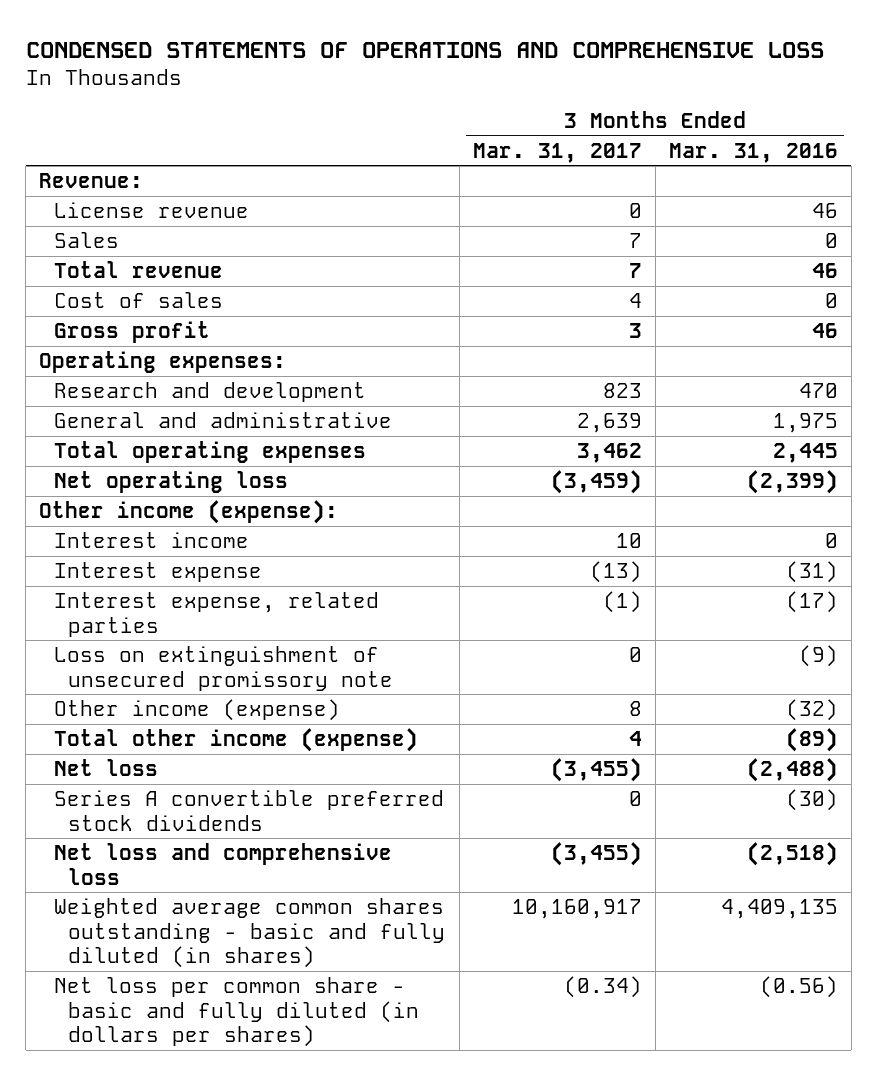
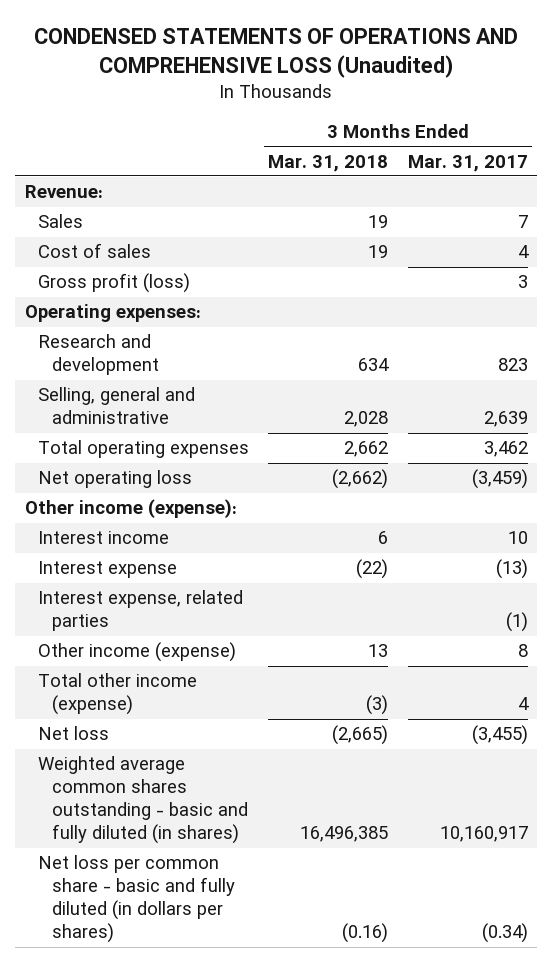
- CONDENSED STATEMENTS OF OPERATIONS AND COMPREHENSIVE LOSS
+ CONDENSED STATEMENTS OF OPERATIONS AND COMPREHENSIVE LOSS (Unaudited)
- | 3 Months Ended Mar. 31, 2017 | 3 Months Ended Mar. 31, 2016
+ | 3 Months Ended Mar. 31, 2018 | 3 Months Ended Mar. 31, 2017
- License revenue | 0 | 46
- Total revenue | 7 | 46
- Gross profit | 3 | 46
+ Gross profit (loss) | | 3
- General and administrative | 2,639 | 1,975
+ Selling, general and administrative | 2,028 | 2,639
- Loss on extinguishment of unsecured promissory note | 0 | (9)
- Series A convertible preferred stock dividends | 0 | (30)
- Net loss and comprehensive loss | (3,455) | (2,518)

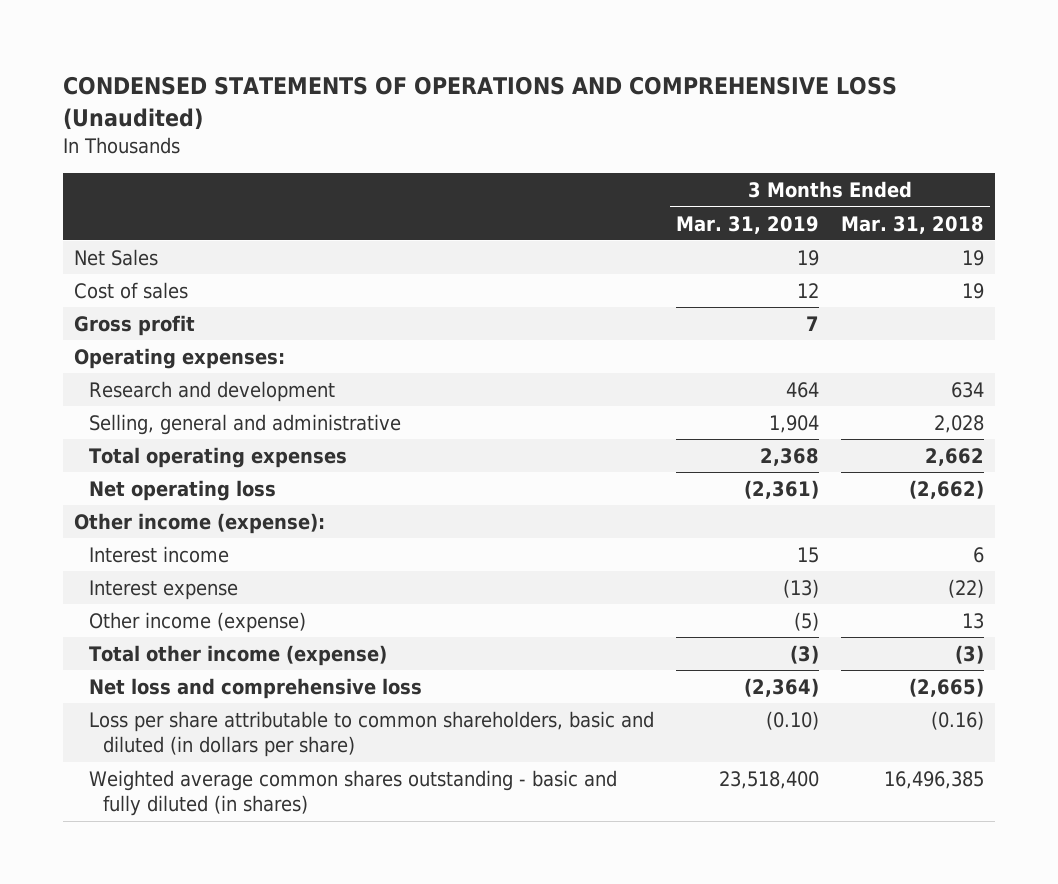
- | 3 Months Ended Mar. 31, 2018 | 3 Months Ended Mar. 31, 2017
+ | 3 Months Ended Mar. 31, 2019 | 3 Months Ended Mar. 31, 2018
- Revenue:
- Sales | 19 | 7
+ Net Sales | 19 | 19
- Gross profit (loss) | | 3
+ Gross profit | 7 |
- Interest expense, related parties | | (1)
- Net loss | (2,665) | (3,455)
+ Net loss and comprehensive loss | (2,364) | (2,665)
+ Loss per share attributable to common shareholders, basic and diluted (in dollars per share) | (0.10) | (0.16)
- Net loss per common share - basic and fully diluted (in dollars per shares) | (0.16) | (0.34)

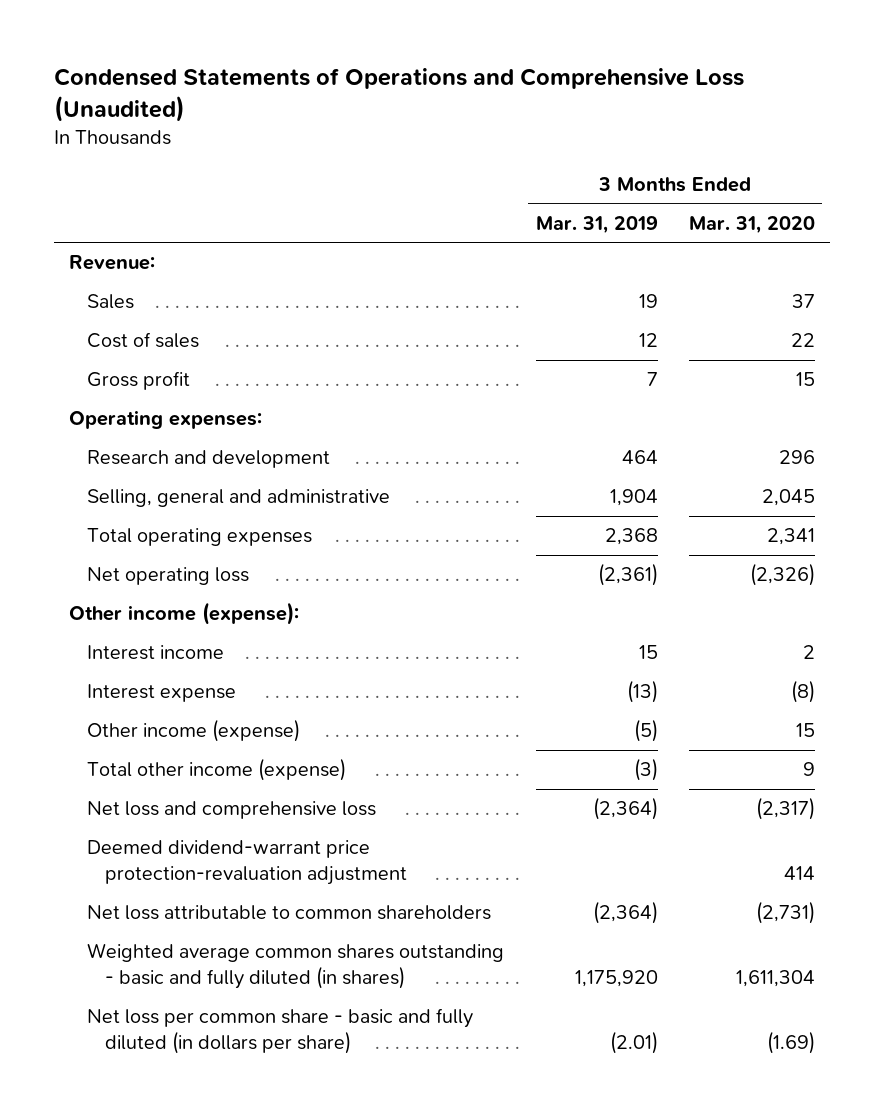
- CONDENSED STATEMENTS OF OPERATIONS AND COMPREHENSIVE LOSS (Unaudited)
+ Condensed Statements of Operations and Comprehensive Loss (Unaudited)
- | 3 Months Ended Mar. 31, 2019 | 3 Months Ended Mar. 31, 2018
+ | 3 Months Ended Mar. 31, 2019 | 3 Months Ended Mar. 31, 2020
- Net Sales | 19 | 19
+ Revenue:
+ Sales | 19 | 37
- Loss per share attributable to common shareholders, basic and diluted (in dollars per share) | (0.10) | (0.16)
- Weighted average common shares outstanding - basic and fully diluted (in shares) | 23,518,400 | 16,496,385
+ Deemed dividend-warrant price protection-revaluation adjustment | | 414
+ Net loss attributable to common shareholders | (2,364) | (2,731)
+ Weighted average common shares outstanding - basic and fully diluted (in shares) | 1,175,920 | 1,611,304
+ Net loss per common share - basic and fully diluted (in dollars per share) | (2.01) | (1.69)

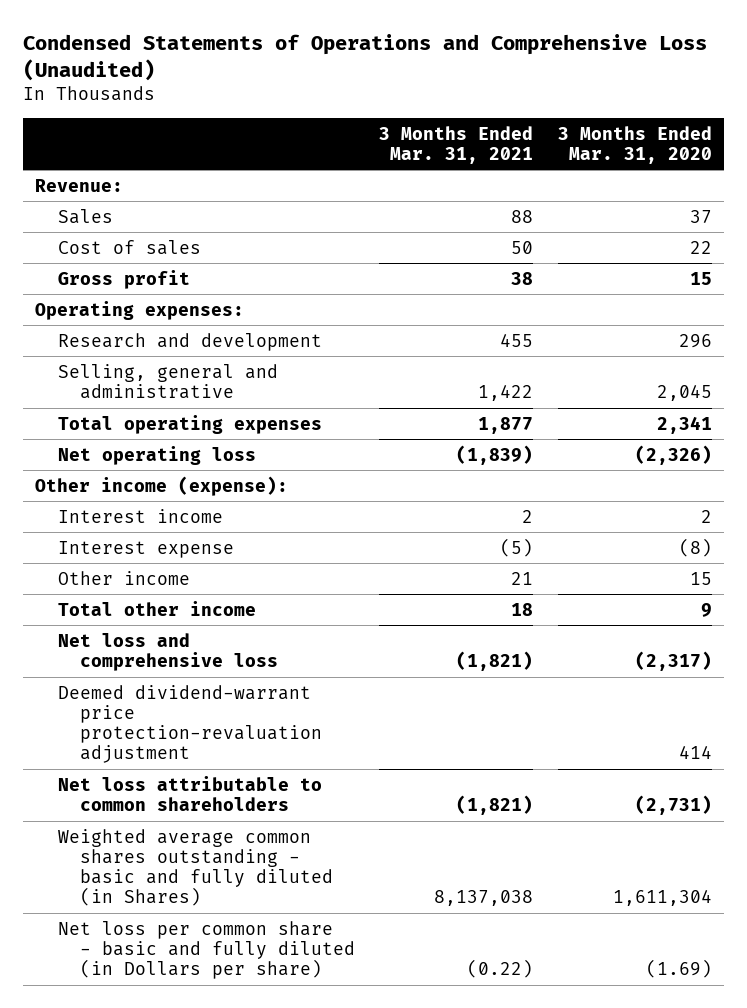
- | 3 Months Ended Mar. 31, 2019 | 3 Months Ended Mar. 31, 2020
+ | 3 Months Ended Mar. 31, 2021 | 3 Months Ended Mar. 31, 2020
- Other income (expense) | (5) | 15
- Total other income (expense) | (3) | 9
+ Other income | 21 | 15
+ Total other income | 18 | 9
- Weighted average common shares outstanding - basic and fully diluted (in shares) | 1,175,920 | 1,611,304
- Net loss per common share - basic and fully diluted (in dollars per share) | (2.01) | (1.69)
+ Weighted average common shares outstanding - basic and fully diluted (in Shares) | 8,137,038 | 1,611,304
+ Net loss per common share - basic and fully diluted (in Dollars per share) | (0.22) | (1.69)

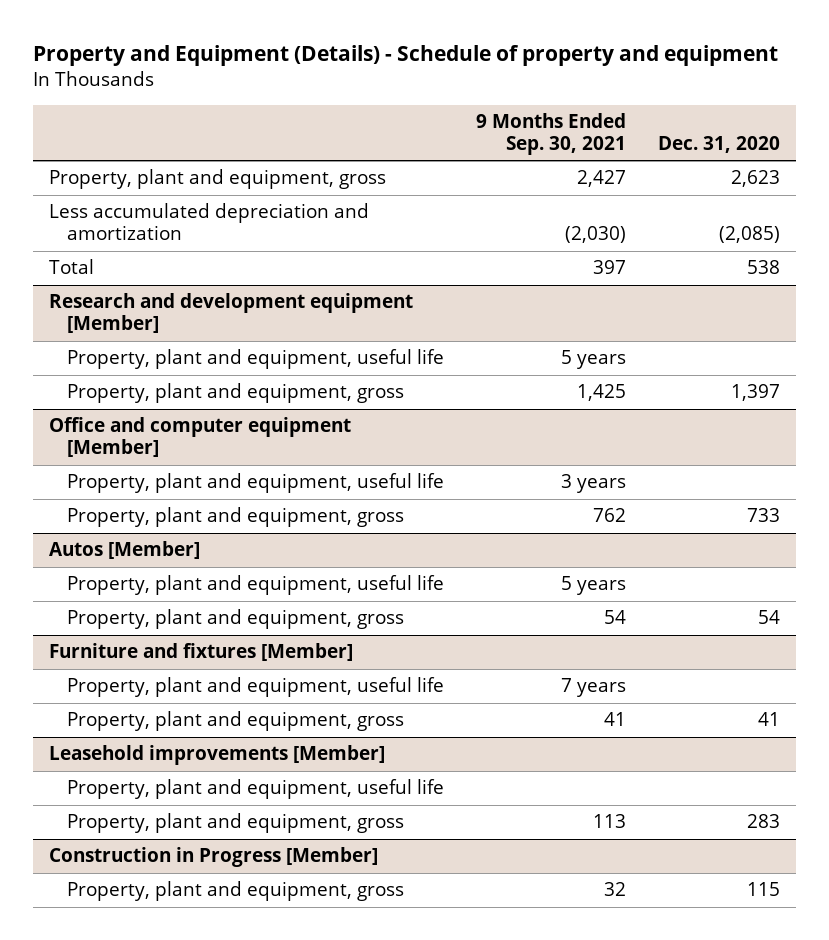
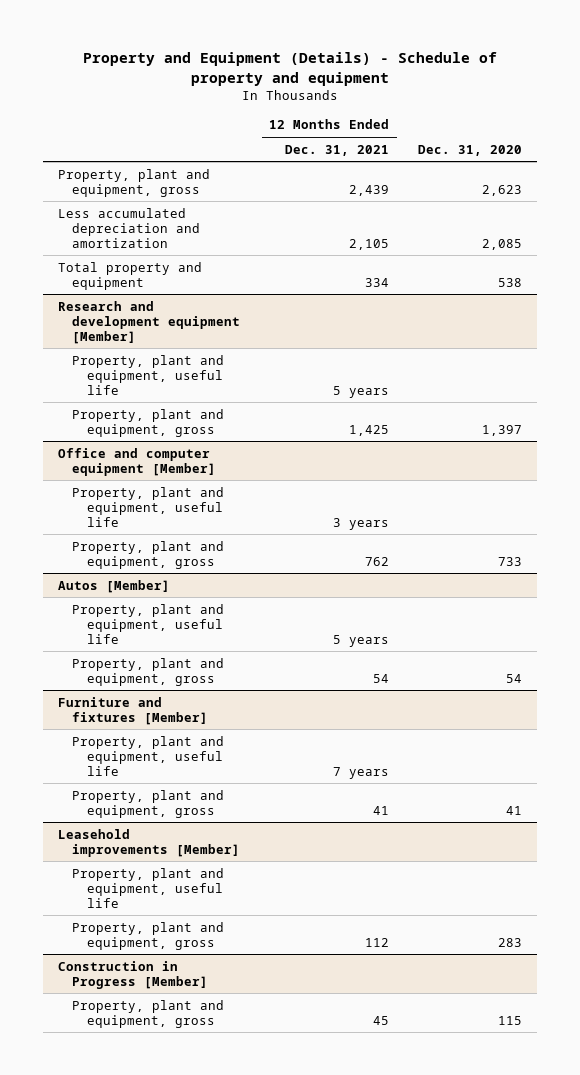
- | 9 Months Ended Sep. 30, 2021 | Dec. 31, 2020
+ | 12 Months Ended Dec. 31, 2021 | Dec. 31, 2020
- Less accumulated depreciation and amortization | (2,030) | (2,085)
- Total | 397 | 538
+ Less accumulated depreciation and amortization | 2,105 | 2,085
+ Total property and equipment | 334 | 538

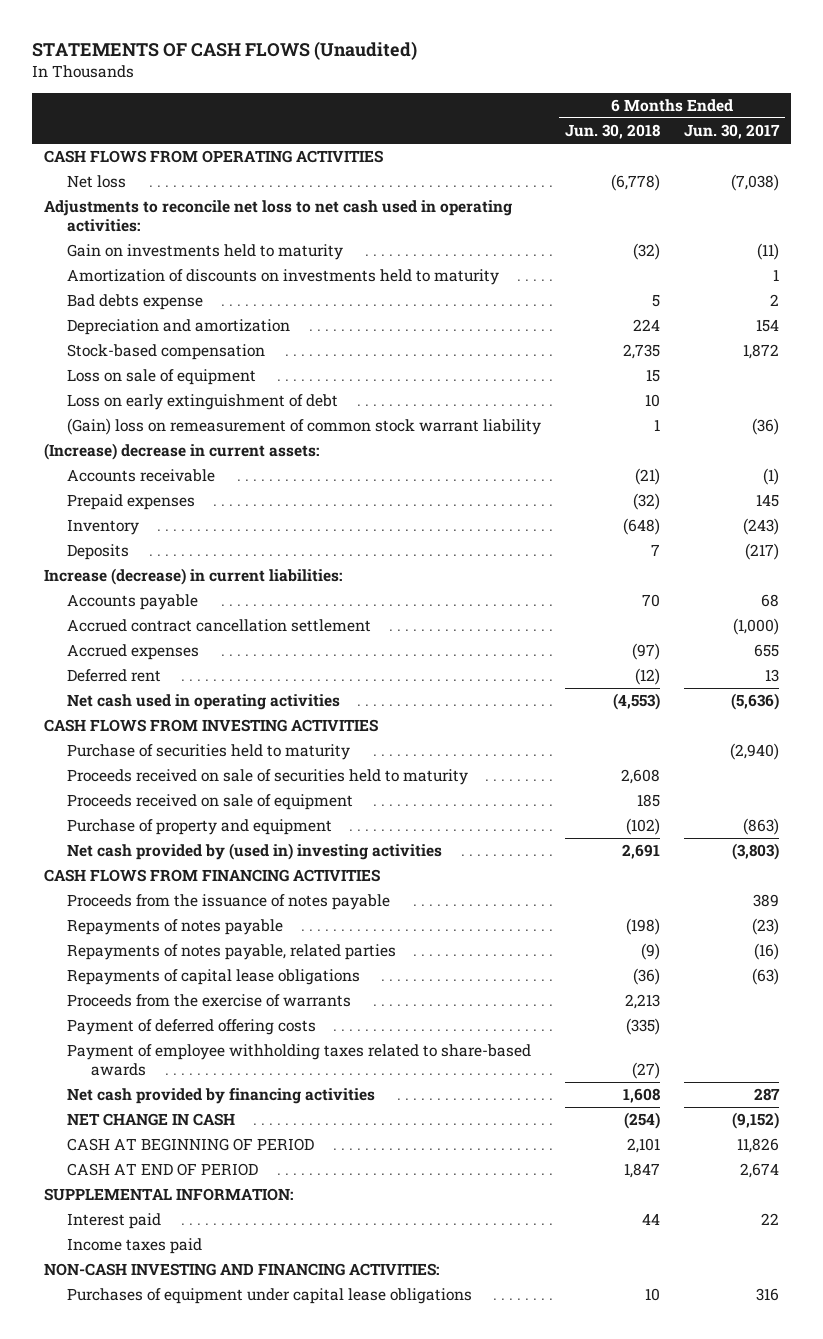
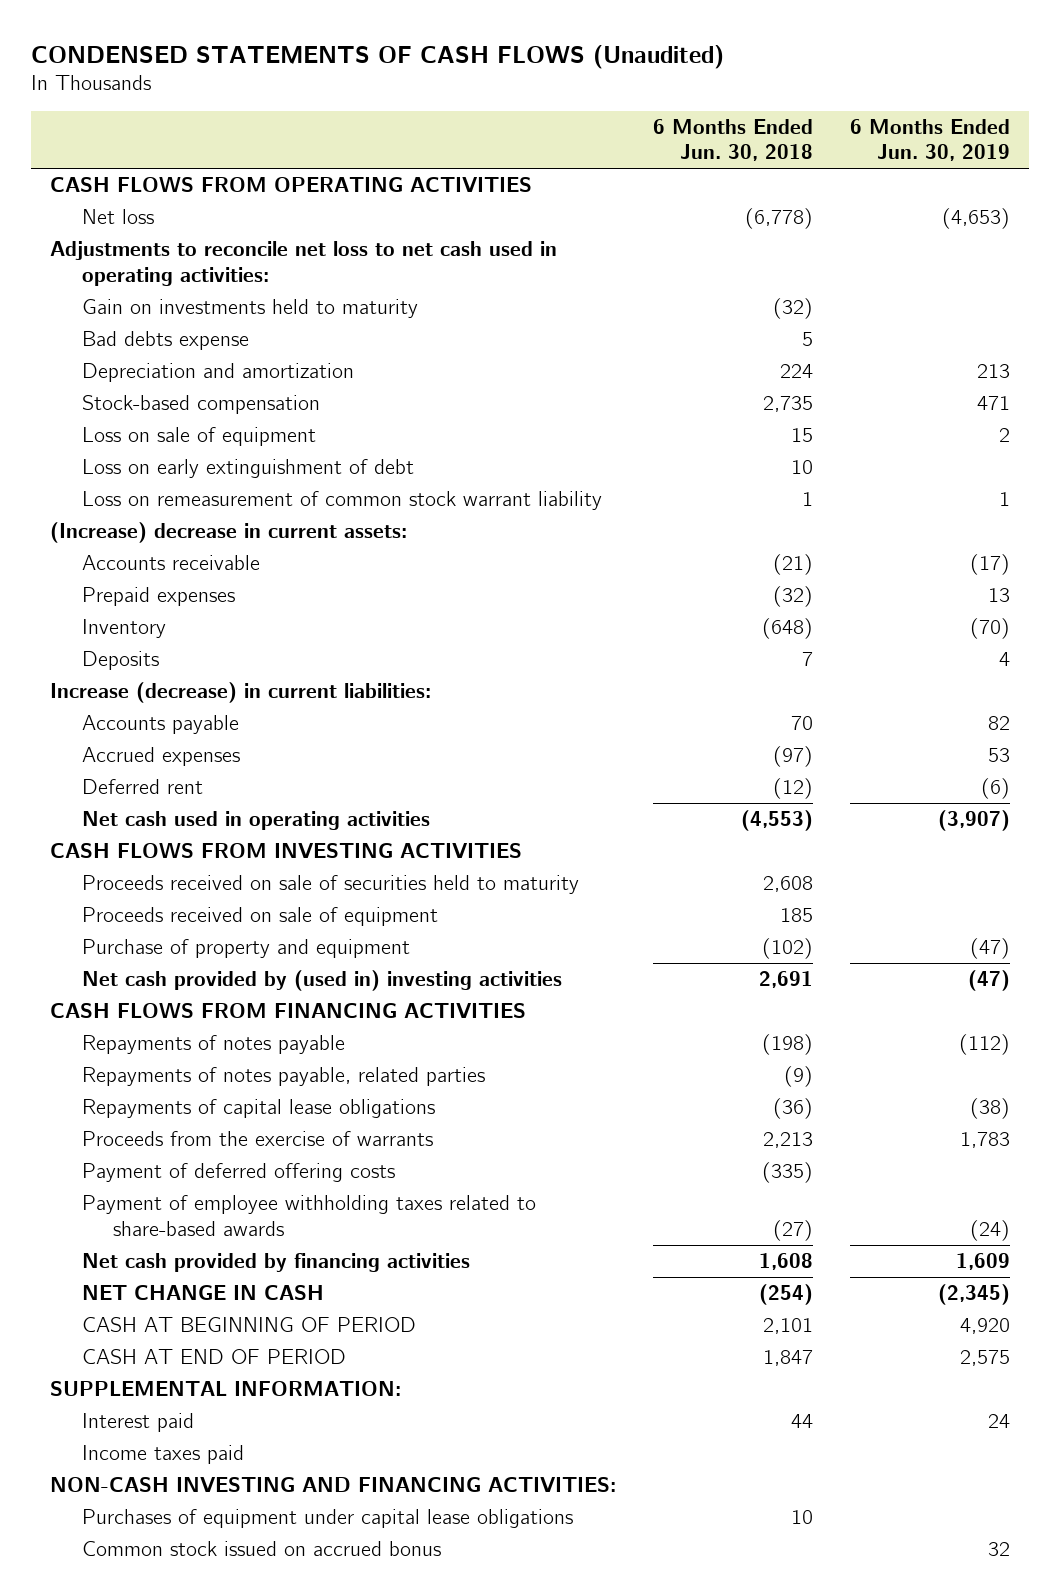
- STATEMENTS OF CASH FLOWS (Unaudited)
+ CONDENSED STATEMENTS OF CASH FLOWS (Unaudited)
- | 6 Months Ended Jun. 30, 2018 | 6 Months Ended Jun. 30, 2017
+ | 6 Months Ended Jun. 30, 2018 | 6 Months Ended Jun. 30, 2019
- Amortization of discounts on investments held to maturity | | 1
- (Gain) loss on remeasurement of common stock warrant liability | 1 | (36)
+ Loss on remeasurement of common stock warrant liability | 1 | 1
- Accrued contract cancellation settlement | | (1,000)
- Purchase of securities held to maturity | | (2,940)
- Proceeds from the issuance of notes payable | | 389
+ Common stock issued on accrued bonus | | 32

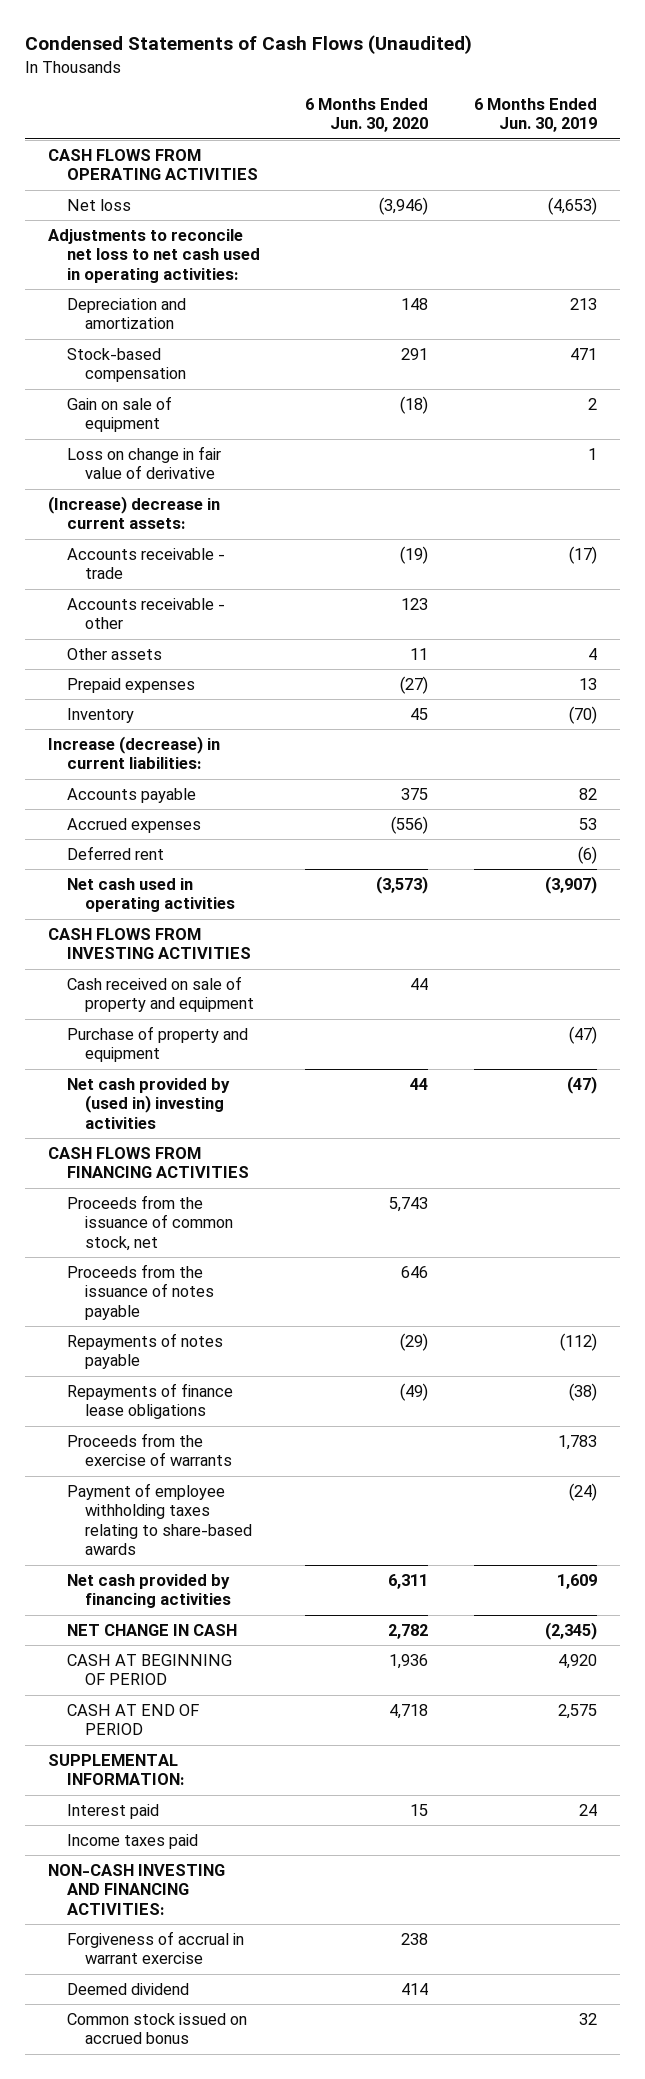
- CONDENSED STATEMENTS OF CASH FLOWS (Unaudited)
+ Condensed Statements of Cash Flows (Unaudited)
- | 6 Months Ended Jun. 30, 2018 | 6 Months Ended Jun. 30, 2019
+ | 6 Months Ended Jun. 30, 2020 | 6 Months Ended Jun. 30, 2019
- Gain on investments held to maturity | (32) |
- Bad debts expense | 5 |
- Loss on sale of equipment | 15 | 2
- Loss on early extinguishment of debt | 10 |
- Loss on remeasurement of common stock warrant liability | 1 | 1
+ Gain on sale of equipment | (18) | 2
+ Loss on change in fair value of derivative | | 1
- Accounts receivable | (21) | (17)
+ Accounts receivable - trade | (19) | (17)
+ Accounts receivable - other | 123 |
+ Other assets | 11 | 4
- Deposits | 7 | 4
- Proceeds received on sale of securities held to maturity | 2,608 |
- Proceeds received on sale of equipment | 185 |
+ Cash received on sale of property and equipment | 44 |
+ Proceeds from the issuance of common stock, net | 5,743 |
+ Proceeds from the issuance of notes payable | 646 |
- Repayments of notes payable, related parties | (9) |
- Repayments of capital lease obligations | (36) | (38)
+ Repayments of finance lease obligations | (49) | (38)
- Payment of deferred offering costs | (335) |
- Payment of employee withholding taxes related to share-based awards | (27) | (24)
+ Payment of employee withholding taxes relating to share-based awards | | (24)
- Purchases of equipment under capital lease obligations | 10 |
+ Forgiveness of accrual in warrant exercise | 238 |
+ Deemed dividend | 414 |

